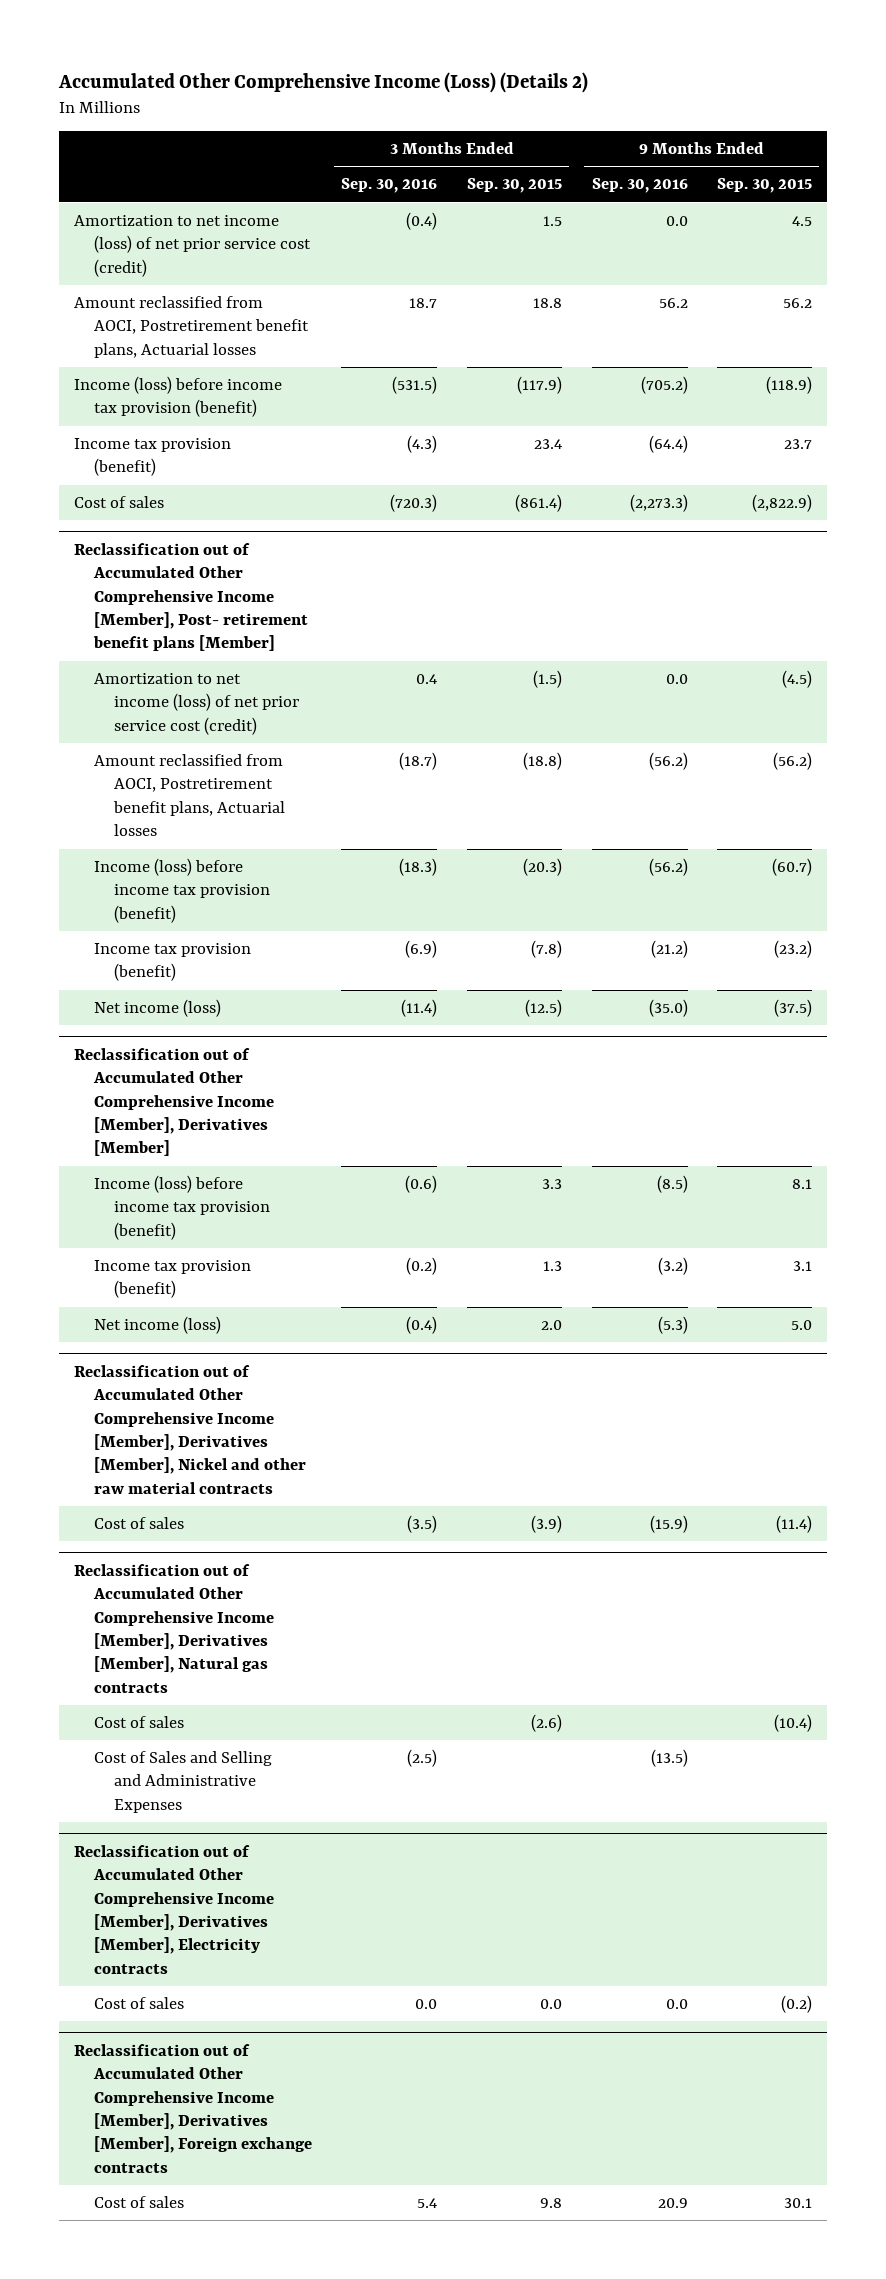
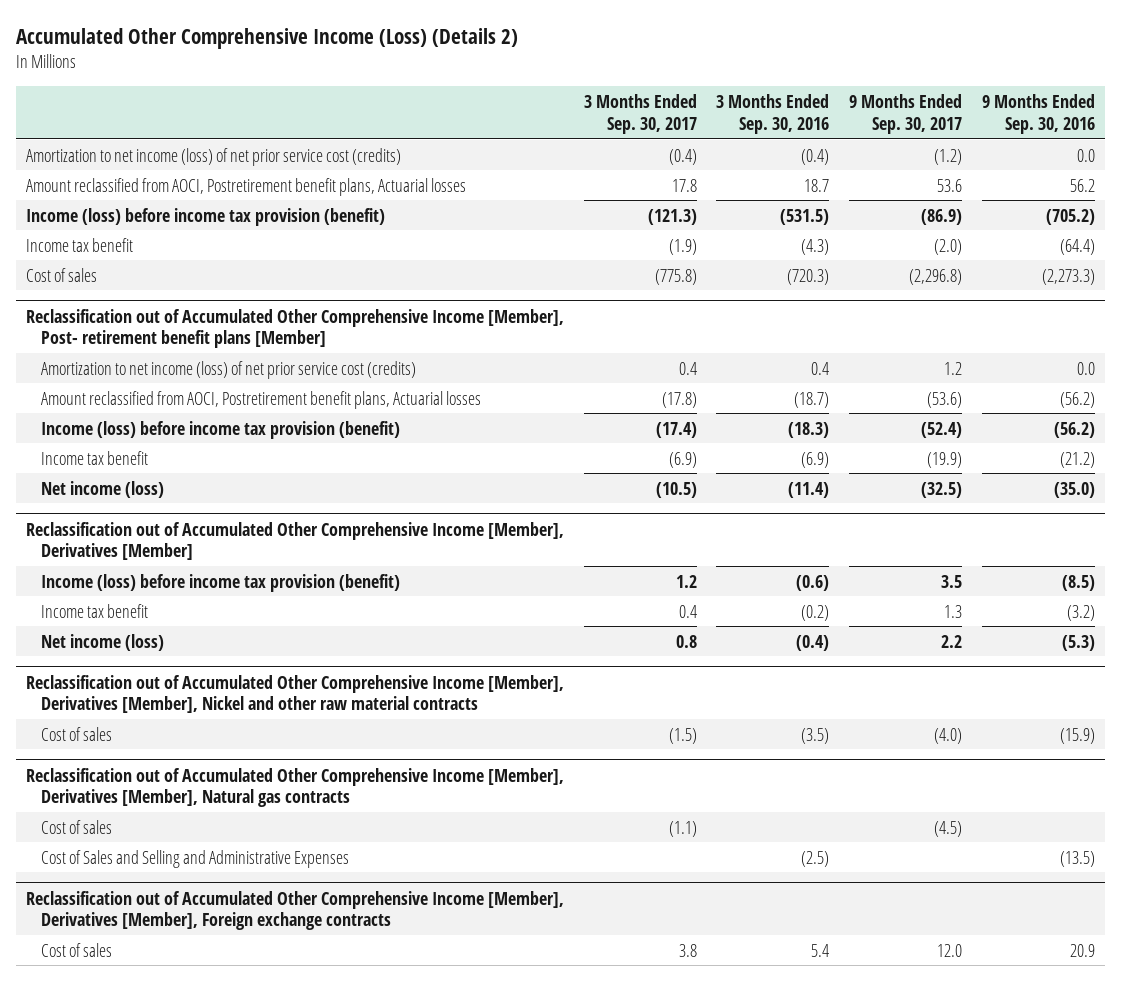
- | 3 Months Ended Sep. 30, 2016 | 3 Months Ended Sep. 30, 2015 | 9 Months Ended Sep. 30, 2016 | 9 Months Ended Sep. 30, 2015
+ | 3 Months Ended Sep. 30, 2017 | 3 Months Ended Sep. 30, 2016 | 9 Months Ended Sep. 30, 2017 | 9 Months Ended Sep. 30, 2016
- Amortization to net income (loss) of net prior service cost (credit) | (0.4) | 1.5 | 0.0 | 4.5
+ Amortization to net income (loss) of net prior service cost (credits) | (0.4) | (0.4) | (1.2) | 0.0
- Income tax provision (benefit) | (4.3) | 23.4 | (64.4) | 23.7
+ Income tax benefit | (1.9) | (4.3) | (2.0) | (64.4)
@ Reclassification out of Accumulated Other Comprehensive Income [Member], Post- retirement benefit plans [Member]
- Amortization to net income (loss) of net prior service cost (credit) | 0.4 | (1.5) | 0.0 | (4.5)
+ Amortization to net income (loss) of net prior service cost (credits) | 0.4 | 0.4 | 1.2 | 0.0
- Income tax provision (benefit) | (6.9) | (7.8) | (21.2) | (23.2)
+ Income tax benefit | (6.9) | (6.9) | (19.9) | (21.2)
@ Reclassification out of Accumulated Other Comprehensive Income [Member], Derivatives [Member]
- Income tax provision (benefit) | (0.2) | 1.3 | (3.2) | 3.1
+ Income tax benefit | 0.4 | (0.2) | 1.3 | (3.2)
- Reclassification out of Accumulated Other Comprehensive Income [Member], Derivatives [Member], Electricity contracts
- Cost of sales | 0.0 | 0.0 | 0.0 | (0.2)

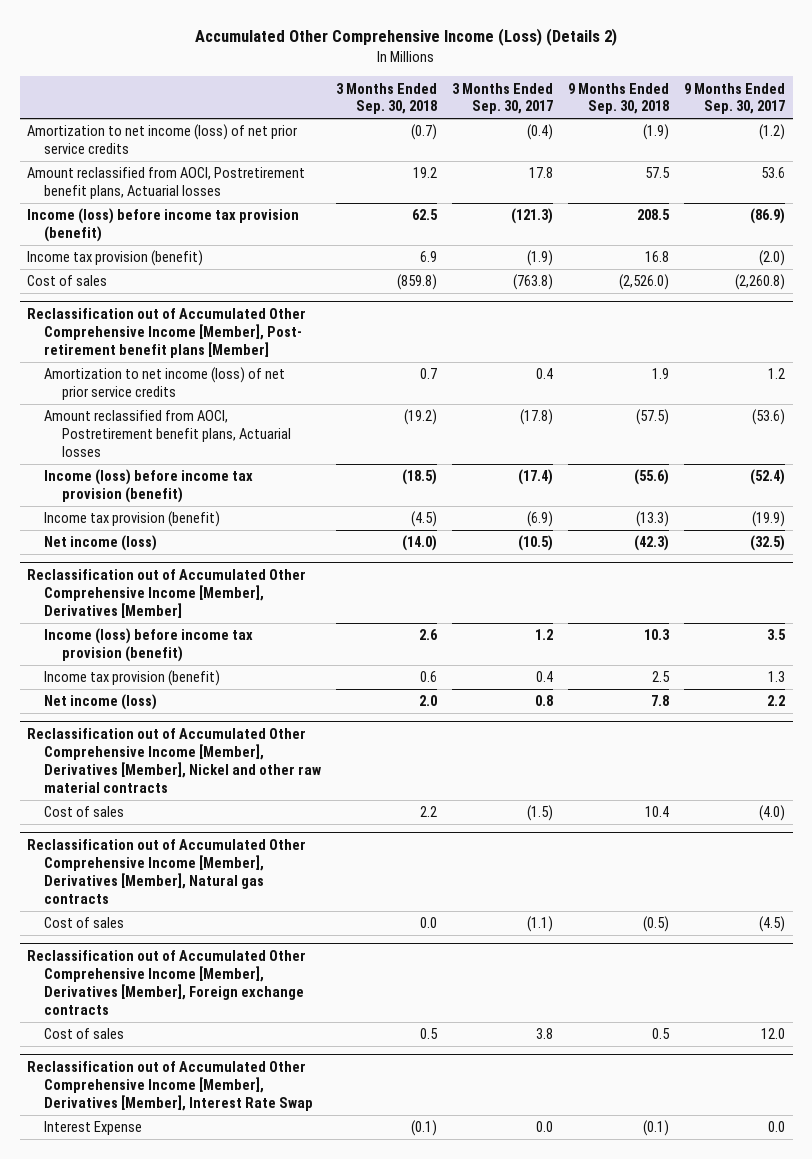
- | 3 Months Ended Sep. 30, 2017 | 3 Months Ended Sep. 30, 2016 | 9 Months Ended Sep. 30, 2017 | 9 Months Ended Sep. 30, 2016
+ | 3 Months Ended Sep. 30, 2018 | 3 Months Ended Sep. 30, 2017 | 9 Months Ended Sep. 30, 2018 | 9 Months Ended Sep. 30, 2017
- Amortization to net income (loss) of net prior service cost (credits) | (0.4) | (0.4) | (1.2) | 0.0
+ Amortization to net income (loss) of net prior service credits | (0.7) | (0.4) | (1.9) | (1.2)
- Income tax benefit | (1.9) | (4.3) | (2.0) | (64.4)
- Cost of sales | (775.8) | (720.3) | (2,296.8) | (2,273.3)
+ Income tax provision (benefit) | 6.9 | (1.9) | 16.8 | (2.0)
+ Cost of sales | (859.8) | (763.8) | (2,526.0) | (2,260.8)
@ Reclassification out of Accumulated Other Comprehensive Income [Member], Post- retirement benefit plans [Member]
- Amortization to net income (loss) of net prior service cost (credits) | 0.4 | 0.4 | 1.2 | 0.0
+ Amortization to net income (loss) of net prior service credits | 0.7 | 0.4 | 1.9 | 1.2
- Income tax benefit | (6.9) | (6.9) | (19.9) | (21.2)
+ Income tax provision (benefit) | (4.5) | (6.9) | (13.3) | (19.9)
@ Reclassification out of Accumulated Other Comprehensive Income [Member], Derivatives [Member]
- Income tax benefit | 0.4 | (0.2) | 1.3 | (3.2)
+ Income tax provision (benefit) | 0.6 | 0.4 | 2.5 | 1.3
@ Reclassification out of Accumulated Other Comprehensive Income [Member], Derivatives [Member], Natural gas contracts
- Cost of Sales and Selling and Administrative Expenses | | (2.5) | | (13.5)
+ Reclassification out of Accumulated Other Comprehensive Income [Member], Derivatives [Member], Interest Rate Swap
+ Interest Expense | (0.1) | 0.0 | (0.1) | 0.0

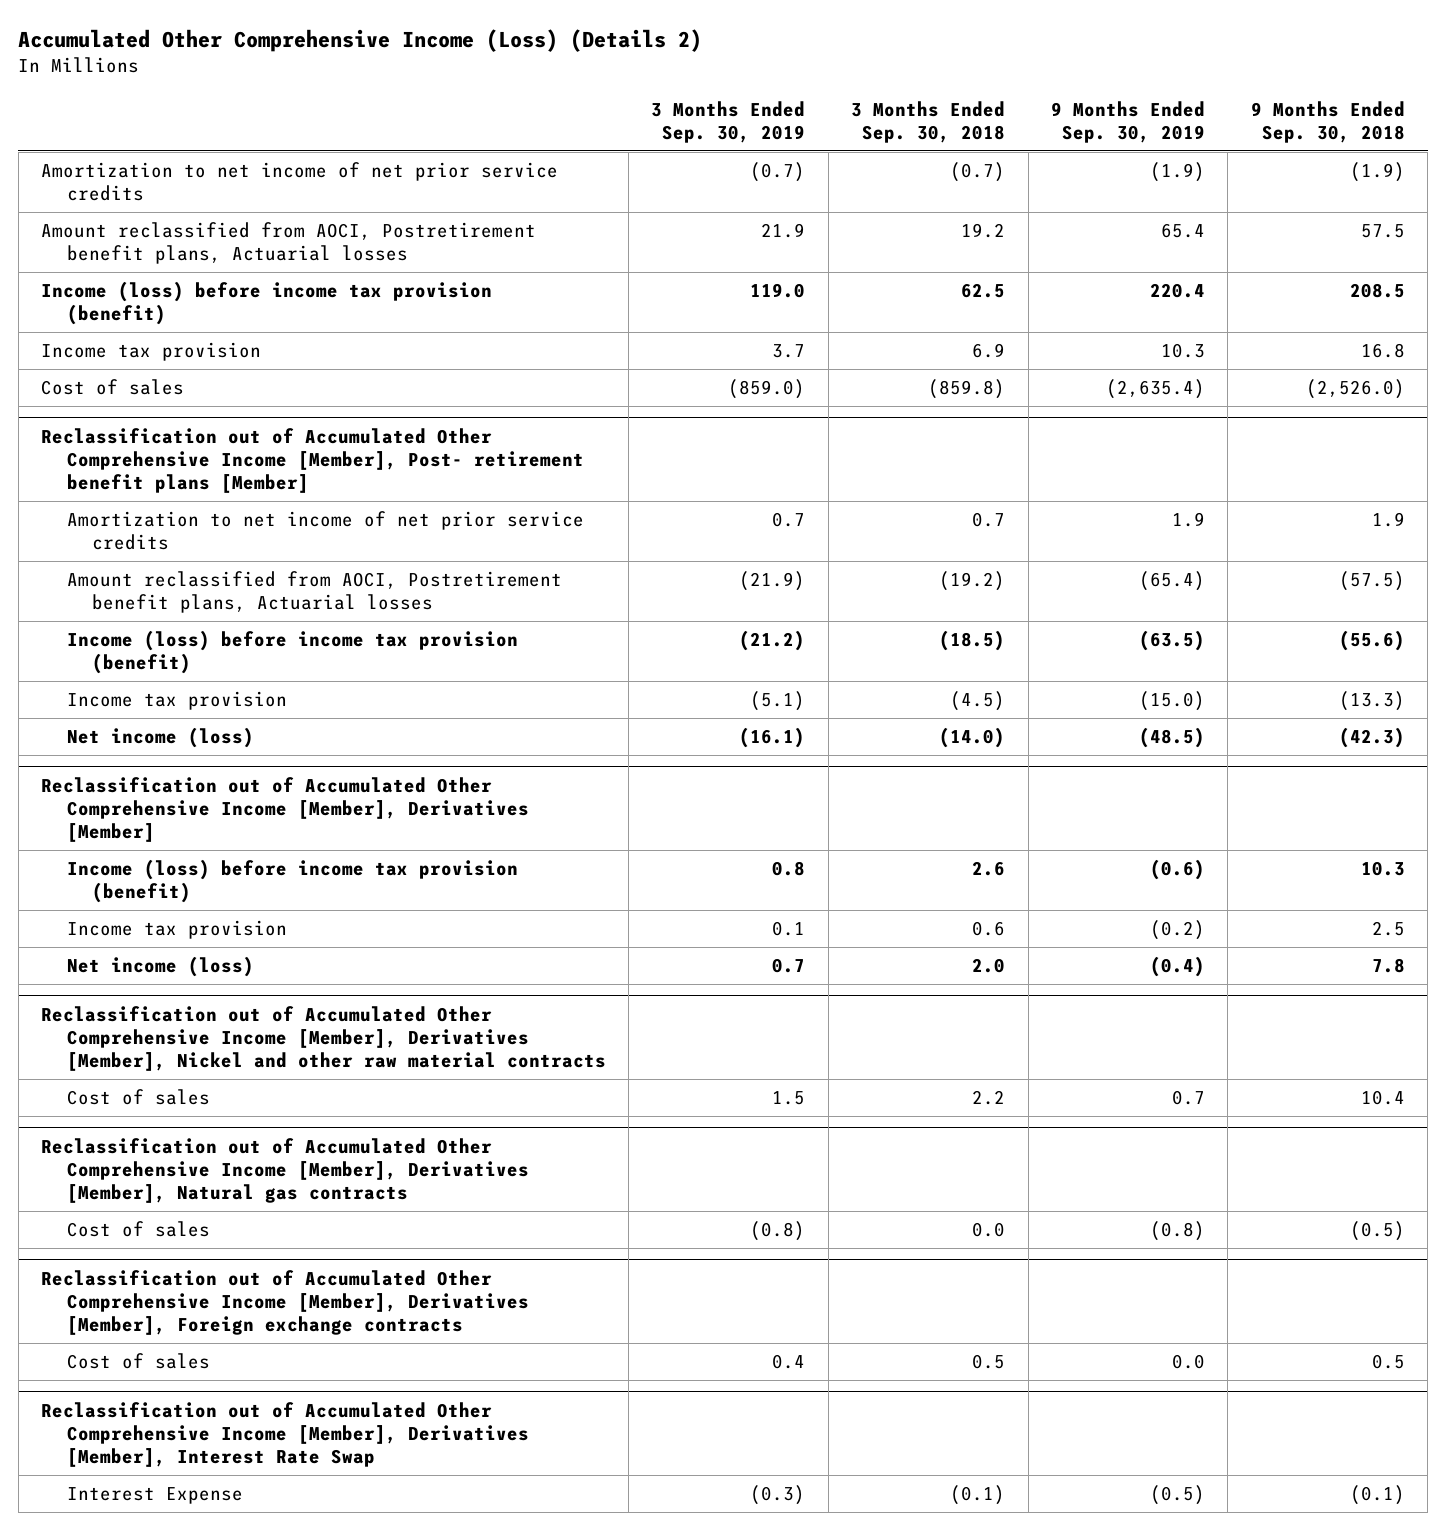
- | 3 Months Ended Sep. 30, 2018 | 3 Months Ended Sep. 30, 2017 | 9 Months Ended Sep. 30, 2018 | 9 Months Ended Sep. 30, 2017
+ | 3 Months Ended Sep. 30, 2019 | 3 Months Ended Sep. 30, 2018 | 9 Months Ended Sep. 30, 2019 | 9 Months Ended Sep. 30, 2018
- Amortization to net income (loss) of net prior service credits | (0.7) | (0.4) | (1.9) | (1.2)
+ Amortization to net income of net prior service credits | (0.7) | (0.7) | (1.9) | (1.9)
- Income tax provision (benefit) | 6.9 | (1.9) | 16.8 | (2.0)
+ Income tax provision | 3.7 | 6.9 | 10.3 | 16.8
@ Reclassification out of Accumulated Other Comprehensive Income [Member], Post- retirement benefit plans [Member]
- Amortization to net income (loss) of net prior service credits | 0.7 | 0.4 | 1.9 | 1.2
+ Amortization to net income of net prior service credits | 0.7 | 0.7 | 1.9 | 1.9
- Income tax provision (benefit) | (4.5) | (6.9) | (13.3) | (19.9)
+ Income tax provision | (5.1) | (4.5) | (15.0) | (13.3)
@ Reclassification out of Accumulated Other Comprehensive Income [Member], Derivatives [Member]
- Income tax provision (benefit) | 0.6 | 0.4 | 2.5 | 1.3
+ Income tax provision | 0.1 | 0.6 | (0.2) | 2.5

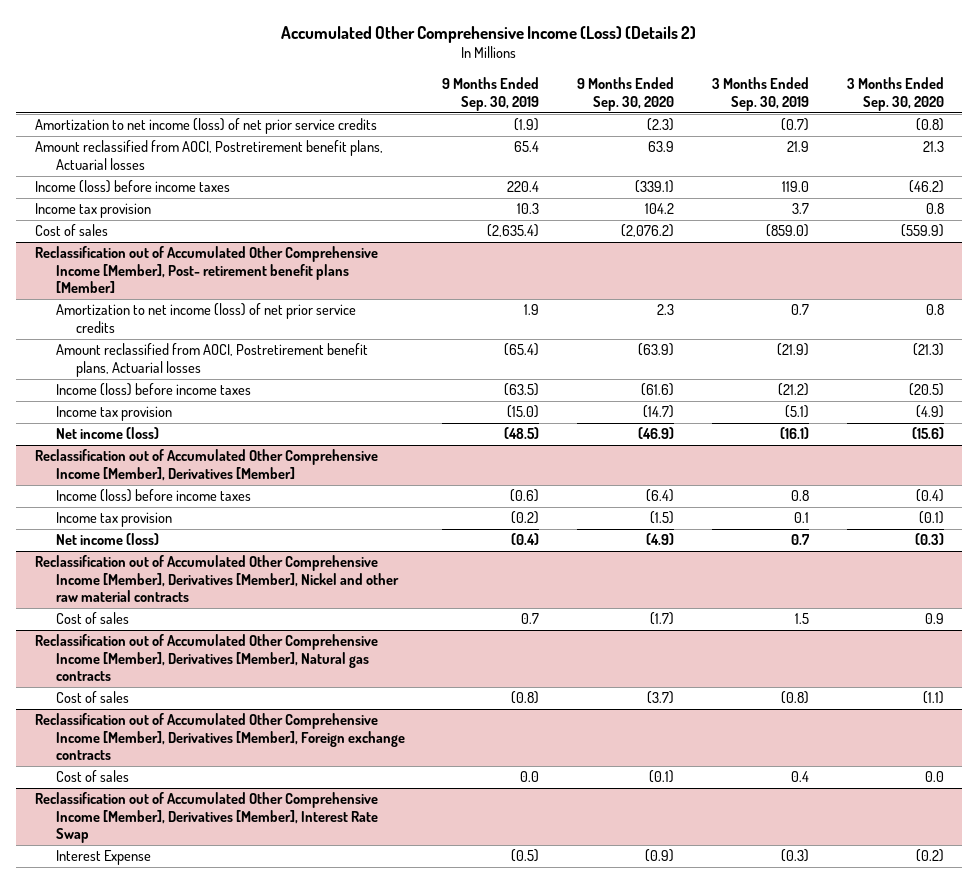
- | 3 Months Ended Sep. 30, 2019 | 3 Months Ended Sep. 30, 2018 | 9 Months Ended Sep. 30, 2019 | 9 Months Ended Sep. 30, 2018
+ | 9 Months Ended Sep. 30, 2019 | 9 Months Ended Sep. 30, 2020 | 3 Months Ended Sep. 30, 2019 | 3 Months Ended Sep. 30, 2020
- Amortization to net income of net prior service credits | (0.7) | (0.7) | (1.9) | (1.9)
+ Amortization to net income (loss) of net prior service credits | (1.9) | (2.3) | (0.7) | (0.8)
- Income (loss) before income tax provision (benefit) | 119.0 | 62.5 | 220.4 | 208.5
+ Income (loss) before income taxes | 220.4 | (339.1) | 119.0 | (46.2)
@ Reclassification out of Accumulated Other Comprehensive Income [Member], Post- retirement benefit plans [Member]
- Amortization to net income of net prior service credits | 0.7 | 0.7 | 1.9 | 1.9
+ Amortization to net income (loss) of net prior service credits | 1.9 | 2.3 | 0.7 | 0.8
- Income (loss) before income tax provision (benefit) | (21.2) | (18.5) | (63.5) | (55.6)
+ Income (loss) before income taxes | (63.5) | (61.6) | (21.2) | (20.5)
@ Reclassification out of Accumulated Other Comprehensive Income [Member], Derivatives [Member]
- Income (loss) before income tax provision (benefit) | 0.8 | 2.6 | (0.6) | 10.3
+ Income (loss) before income taxes | (0.6) | (6.4) | 0.8 | (0.4)

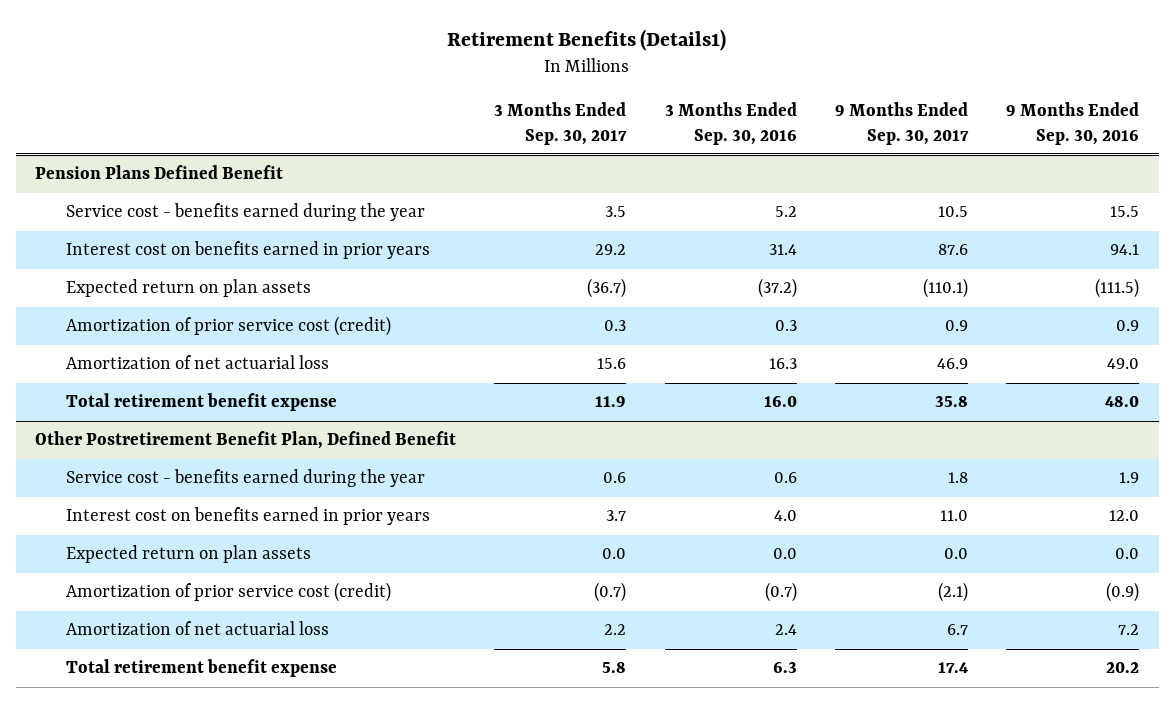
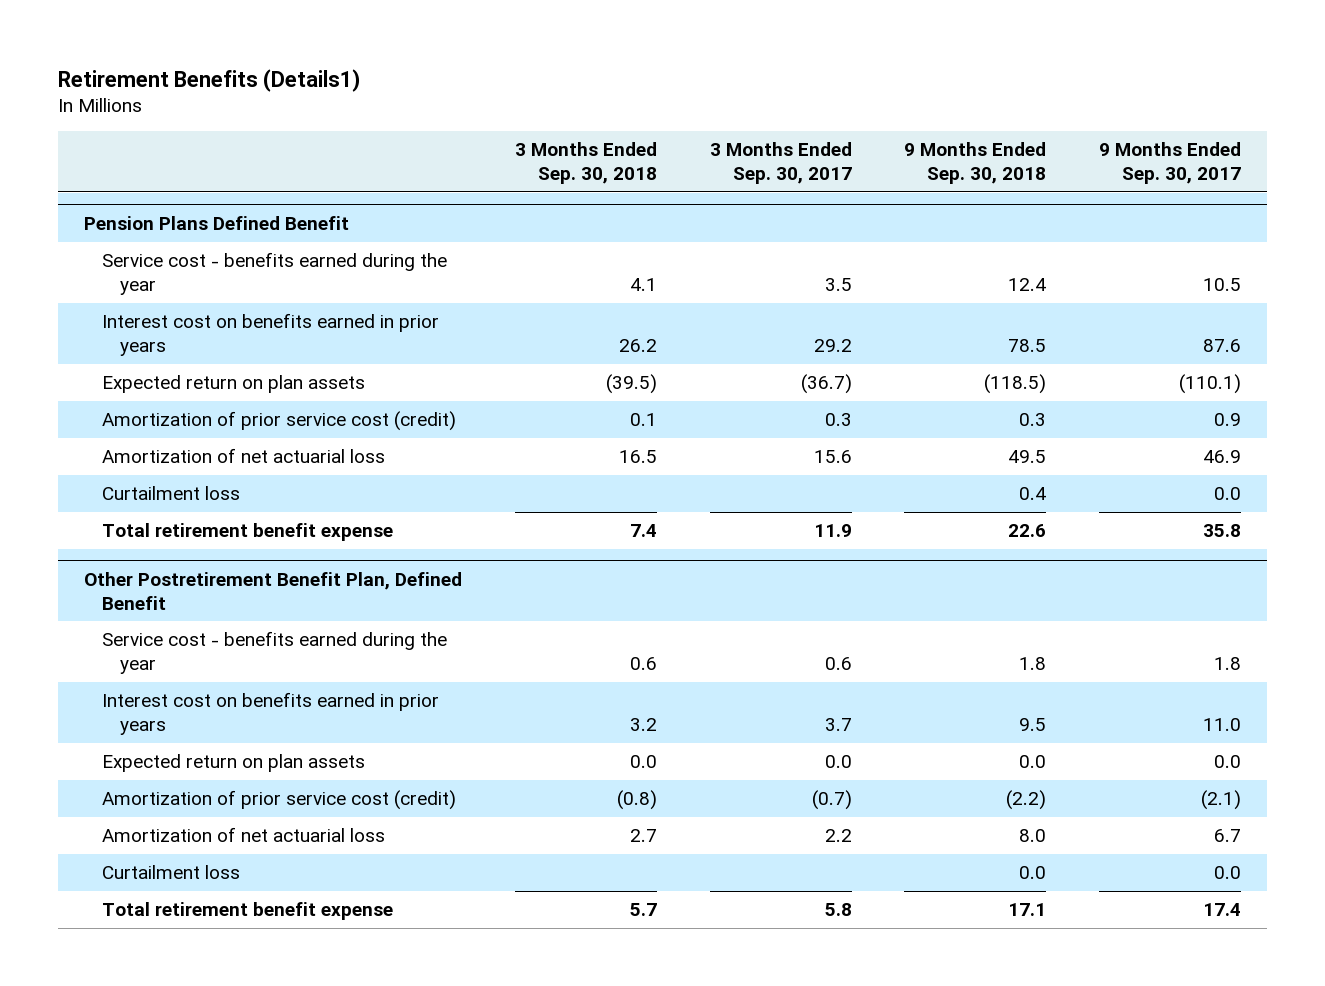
- | 3 Months Ended Sep. 30, 2017 | 3 Months Ended Sep. 30, 2016 | 9 Months Ended Sep. 30, 2017 | 9 Months Ended Sep. 30, 2016
+ | 3 Months Ended Sep. 30, 2018 | 3 Months Ended Sep. 30, 2017 | 9 Months Ended Sep. 30, 2018 | 9 Months Ended Sep. 30, 2017
@ Pension Plans Defined Benefit
+ Curtailment loss | | | 0.4 | 0.0
@ Other Postretirement Benefit Plan, Defined Benefit
+ Curtailment loss | | | 0.0 | 0.0

